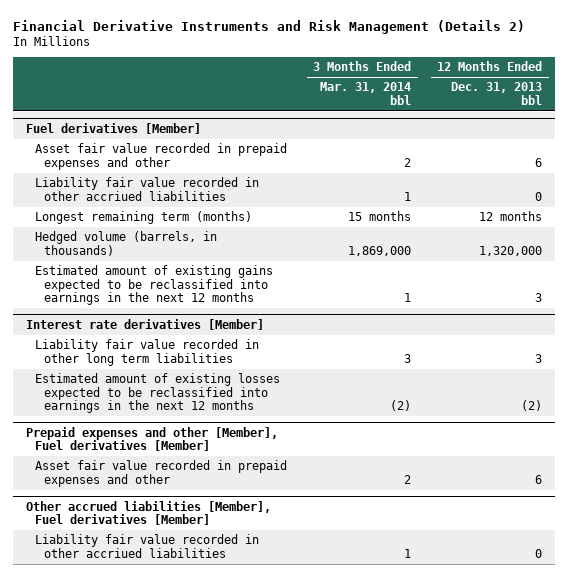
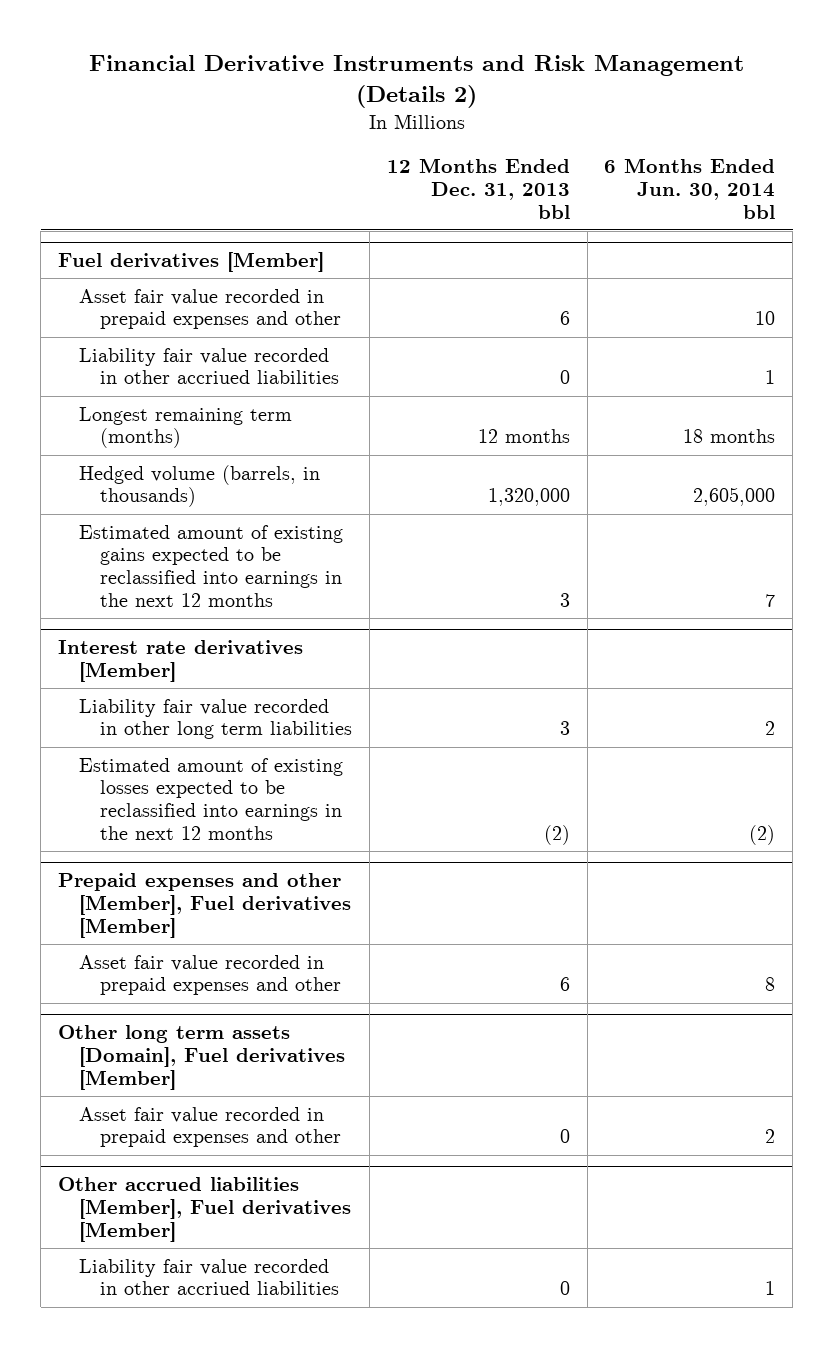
- | 3 Months Ended Mar. 31, 2014 bbl | 12 Months Ended Dec. 31, 2013 bbl
+ | 12 Months Ended Dec. 31, 2013 bbl | 6 Months Ended Jun. 30, 2014 bbl
+ Other long term assets [Domain], Fuel derivatives [Member]
+ Asset fair value recorded in prepaid expenses and other | 0 | 2

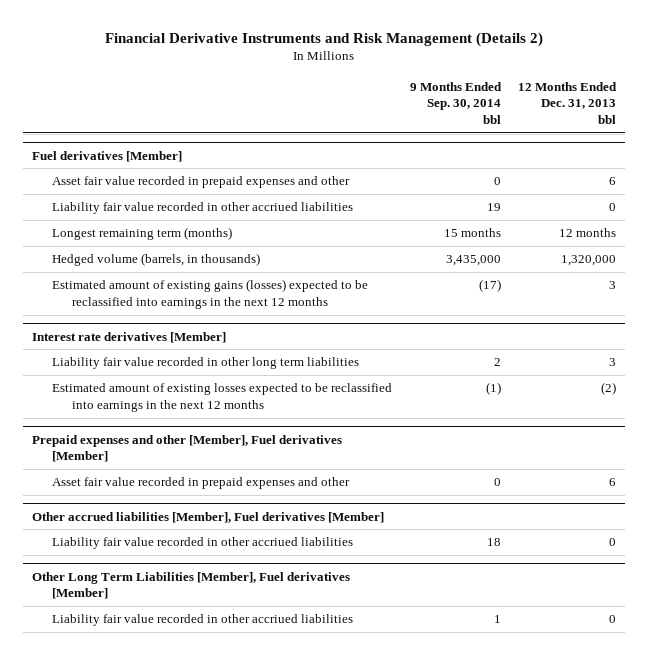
- | 12 Months Ended Dec. 31, 2013 bbl | 6 Months Ended Jun. 30, 2014 bbl
+ | 9 Months Ended Sep. 30, 2014 bbl | 12 Months Ended Dec. 31, 2013 bbl
@ Fuel derivatives [Member]
- Estimated amount of existing gains expected to be reclassified into earnings in the next 12 months | 3 | 7
+ Estimated amount of existing gains (losses) expected to be reclassified into earnings in the next 12 months | (17) | 3
- Other long term assets [Domain], Fuel derivatives [Member]
- Asset fair value recorded in prepaid expenses and other | 0 | 2
+ Other Long Term Liabilities [Member], Fuel derivatives [Member]
+ Liability fair value recorded in other accriued liabilities | 1 | 0

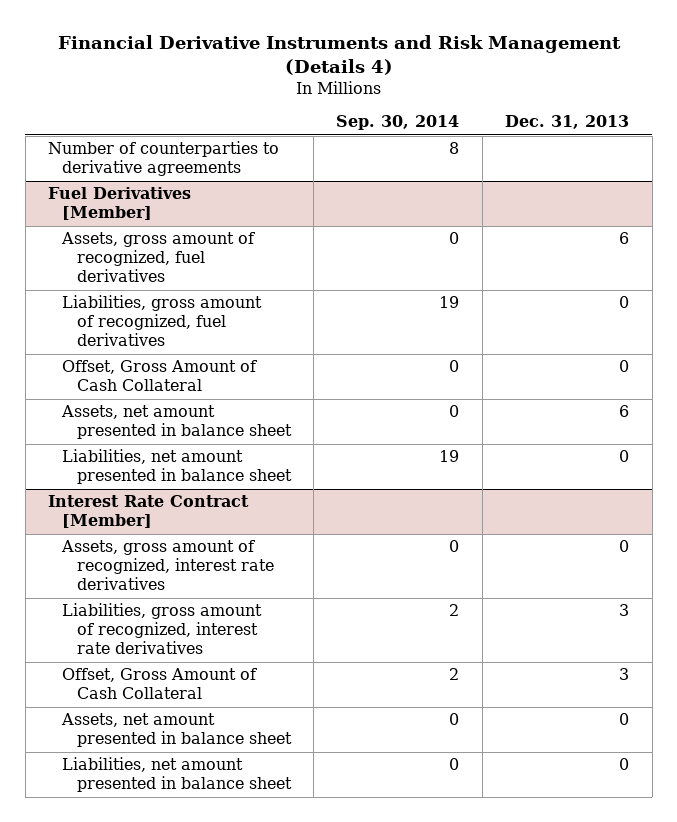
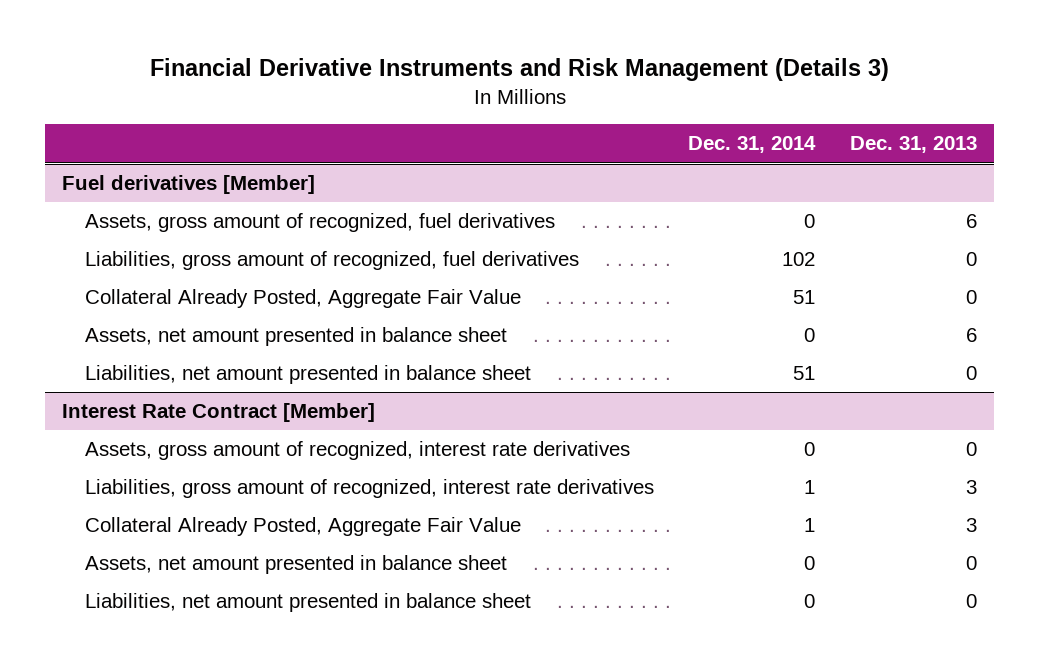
- Financial Derivative Instruments and Risk Management (Details 4)
+ Financial Derivative Instruments and Risk Management (Details 3)
- | Sep. 30, 2014 | Dec. 31, 2013
+ | Dec. 31, 2014 | Dec. 31, 2013
- Number of counterparties to derivative agreements | 8 |
- Fuel Derivatives [Member]
+ Fuel derivatives [Member]
- Offset, Gross Amount of Cash Collateral | 0 | 0
+ Collateral Already Posted, Aggregate Fair Value | 51 | 0
@ Interest Rate Contract [Member]
- Offset, Gross Amount of Cash Collateral | 2 | 3
+ Collateral Already Posted, Aggregate Fair Value | 1 | 3

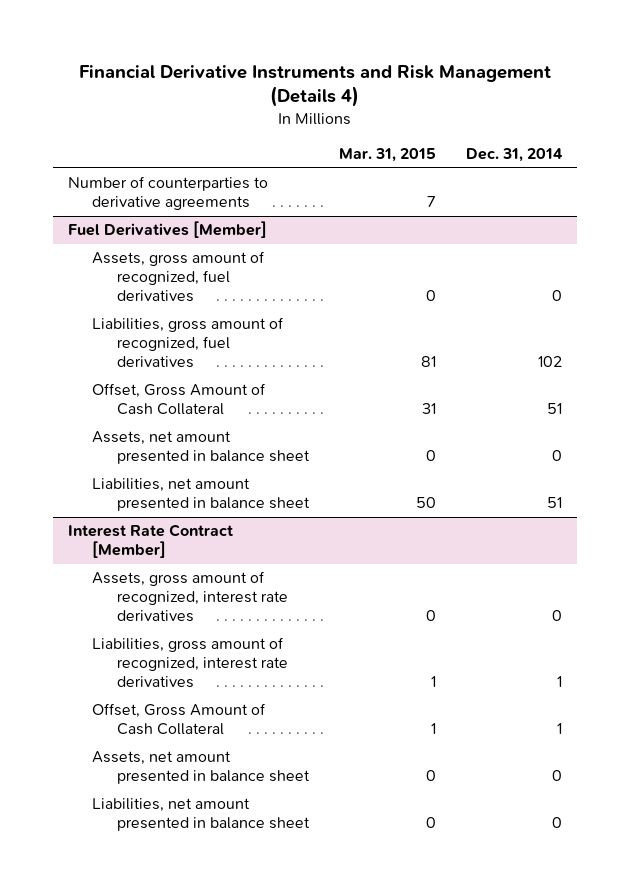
- Financial Derivative Instruments and Risk Management (Details 3)
+ Financial Derivative Instruments and Risk Management (Details 4)
- | Dec. 31, 2014 | Dec. 31, 2013
+ | Mar. 31, 2015 | Dec. 31, 2014
- Fuel derivatives [Member]
+ Number of counterparties to derivative agreements | 7 |
+ Fuel Derivatives [Member]
- Collateral Already Posted, Aggregate Fair Value | 51 | 0
+ Offset, Gross Amount of Cash Collateral | 31 | 51
@ Interest Rate Contract [Member]
- Collateral Already Posted, Aggregate Fair Value | 1 | 3
+ Offset, Gross Amount of Cash Collateral | 1 | 1

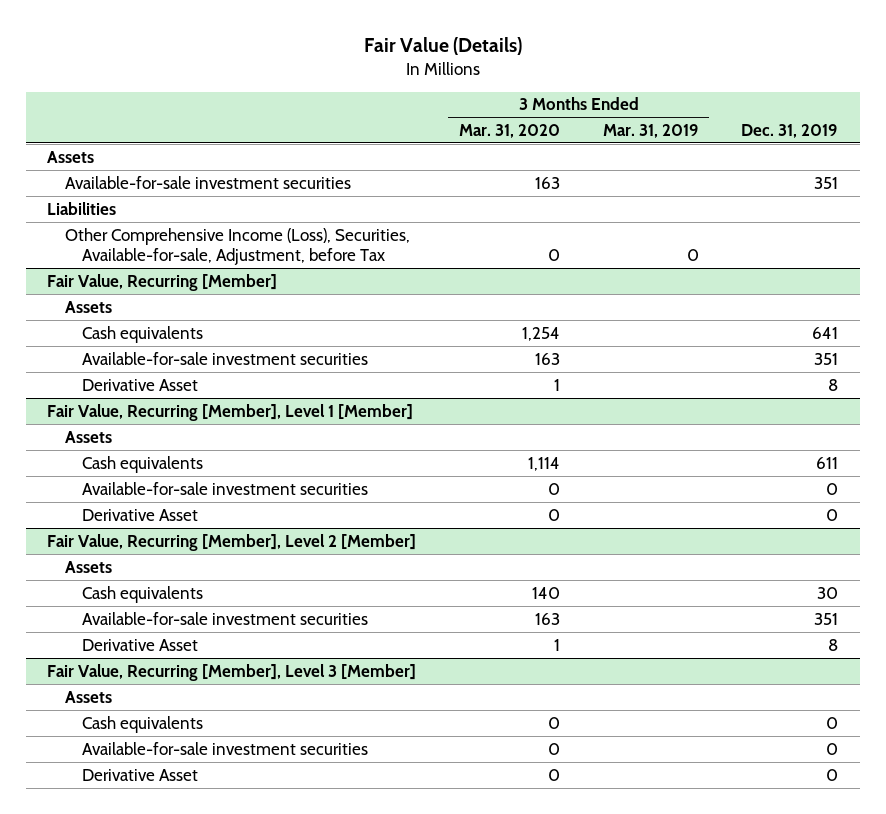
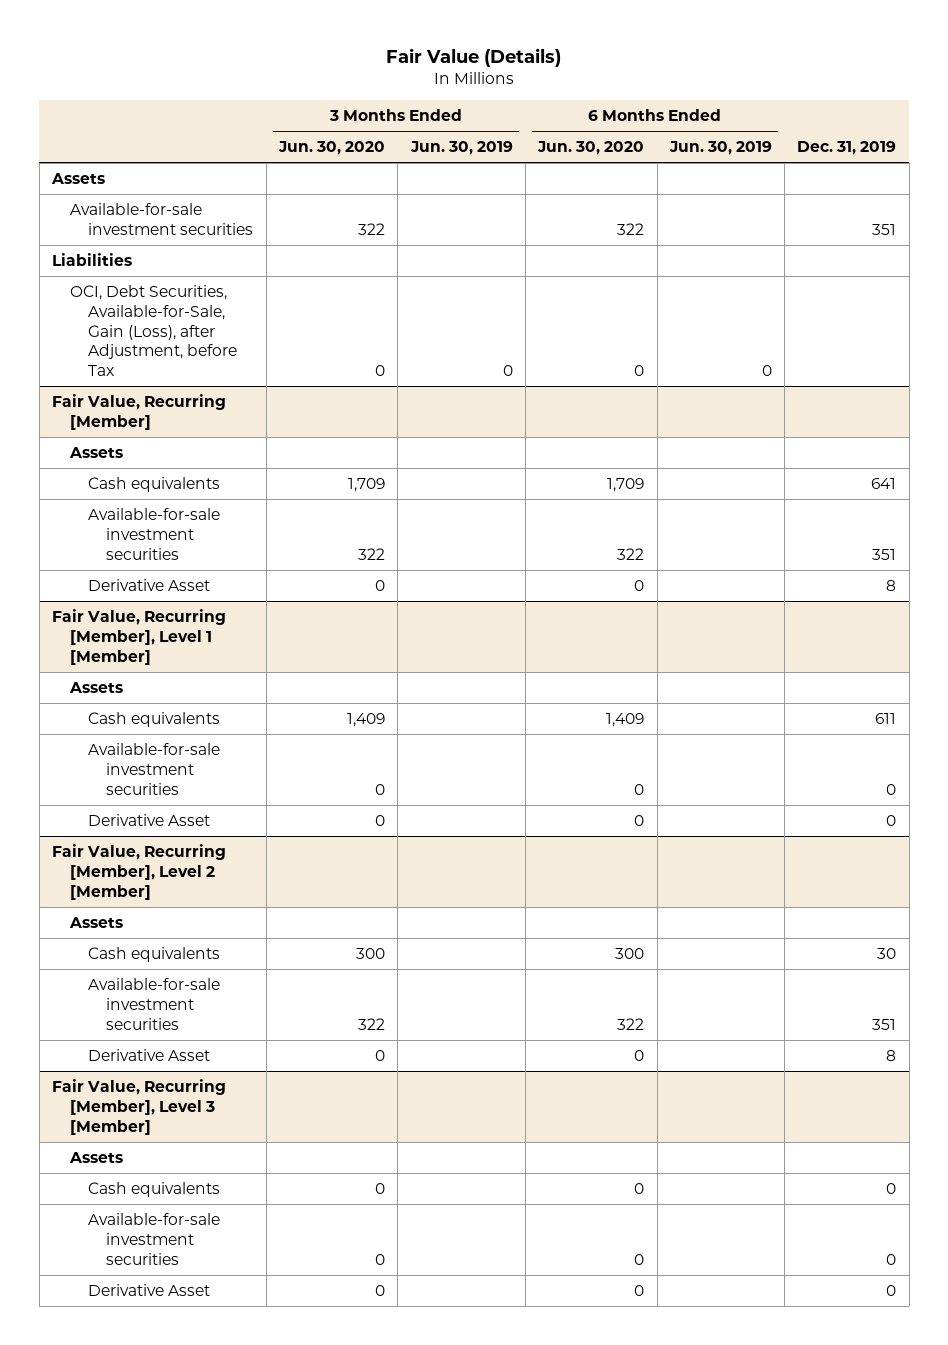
- | 3 Months Ended Mar. 31, 2020 | 3 Months Ended Mar. 31, 2019 | Dec. 31, 2019
+ | 3 Months Ended Jun. 30, 2020 | 3 Months Ended Jun. 30, 2019 | 6 Months Ended Jun. 30, 2020 | 6 Months Ended Jun. 30, 2019 | Dec. 31, 2019
- Other Comprehensive Income (Loss), Securities, Available-for-sale, Adjustment, before Tax | 0 | 0 |
+ OCI, Debt Securities, Available-for-Sale, Gain (Loss), after Adjustment, before Tax | 0 | 0 | 0 | 0 |

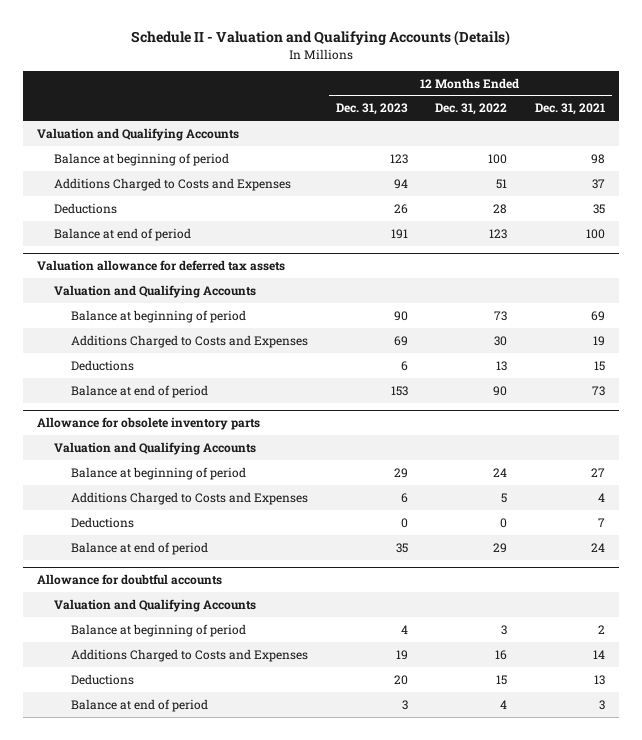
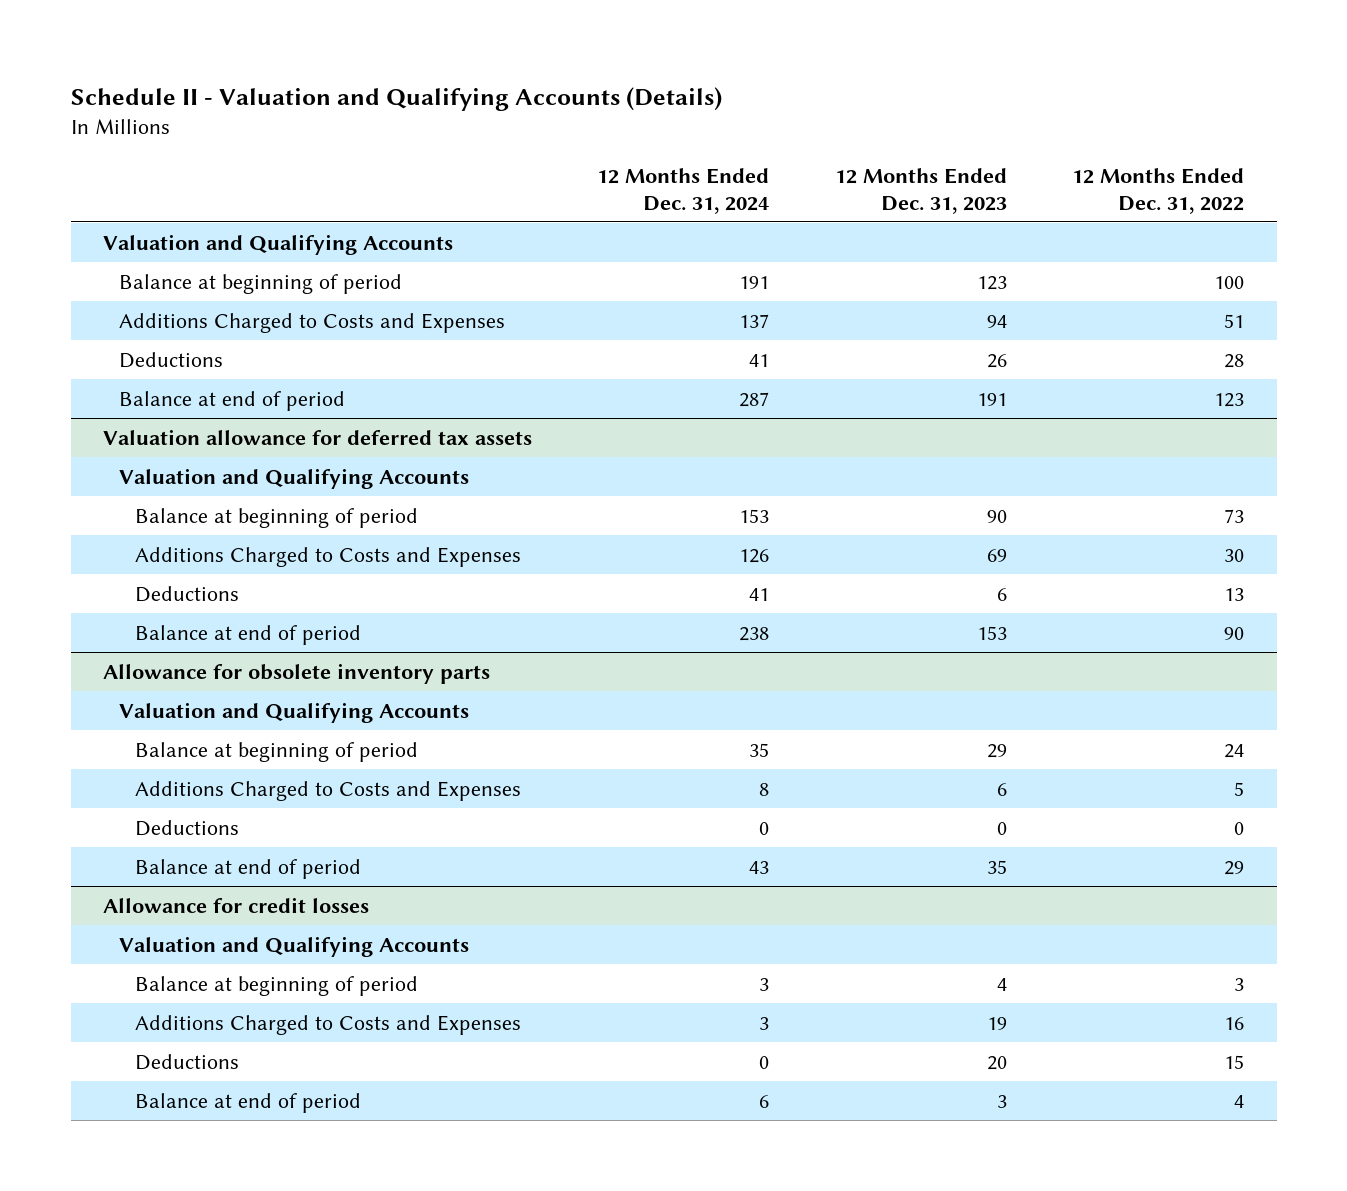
- | 12 Months Ended Dec. 31, 2023 | 12 Months Ended Dec. 31, 2022 | 12 Months Ended Dec. 31, 2021
+ | 12 Months Ended Dec. 31, 2024 | 12 Months Ended Dec. 31, 2023 | 12 Months Ended Dec. 31, 2022
- Allowance for doubtful accounts
+ Allowance for credit losses

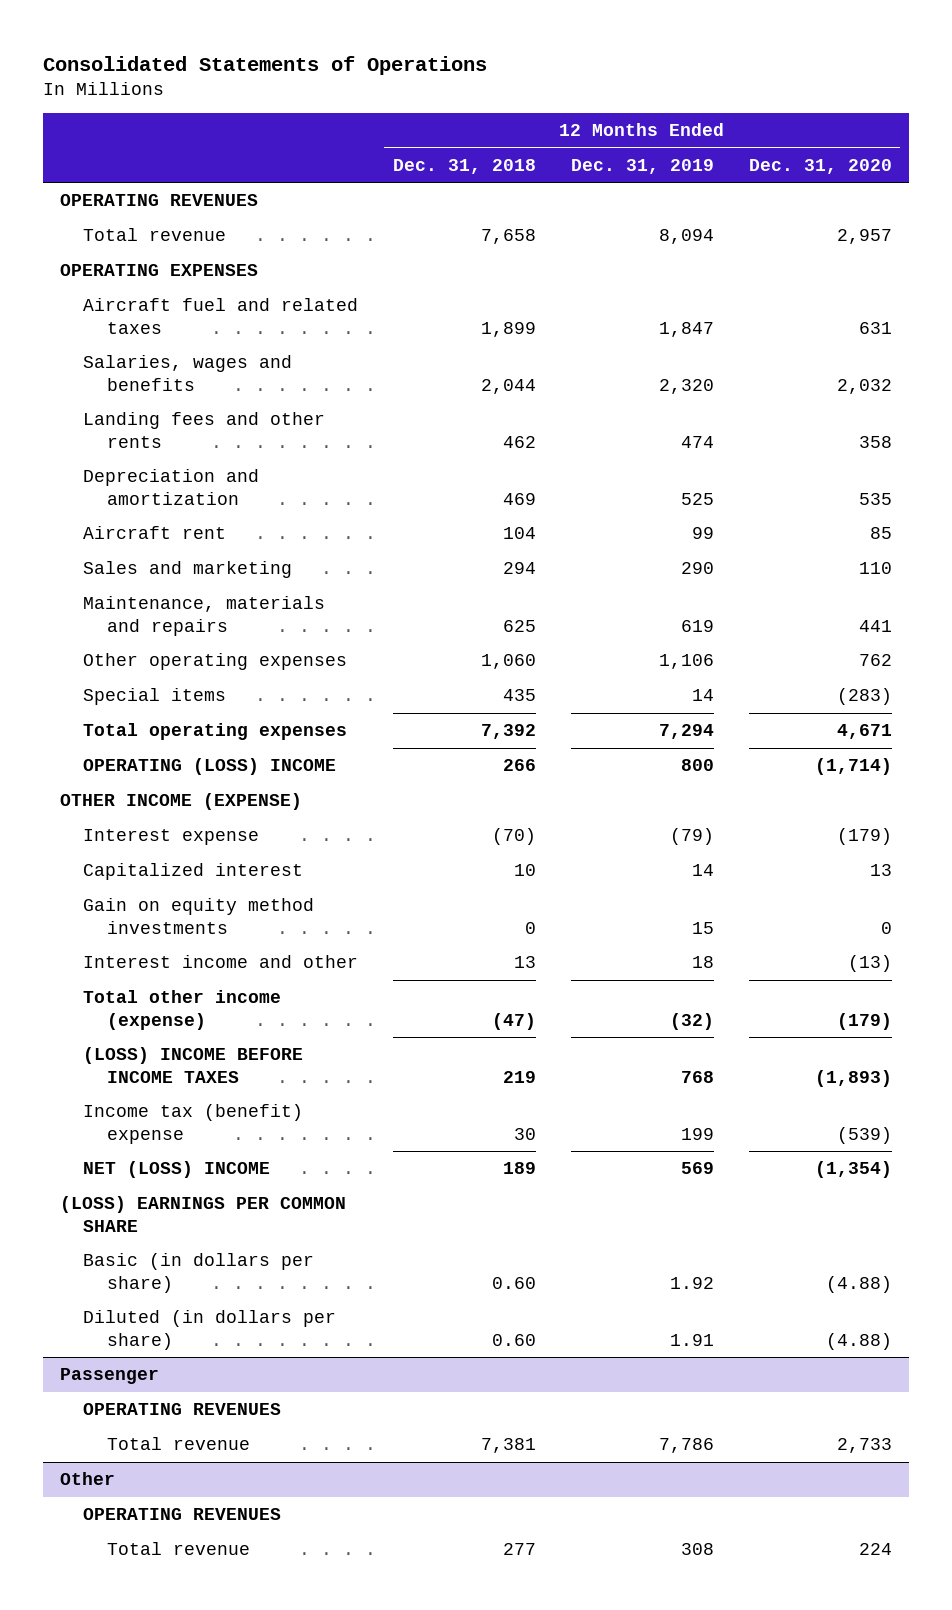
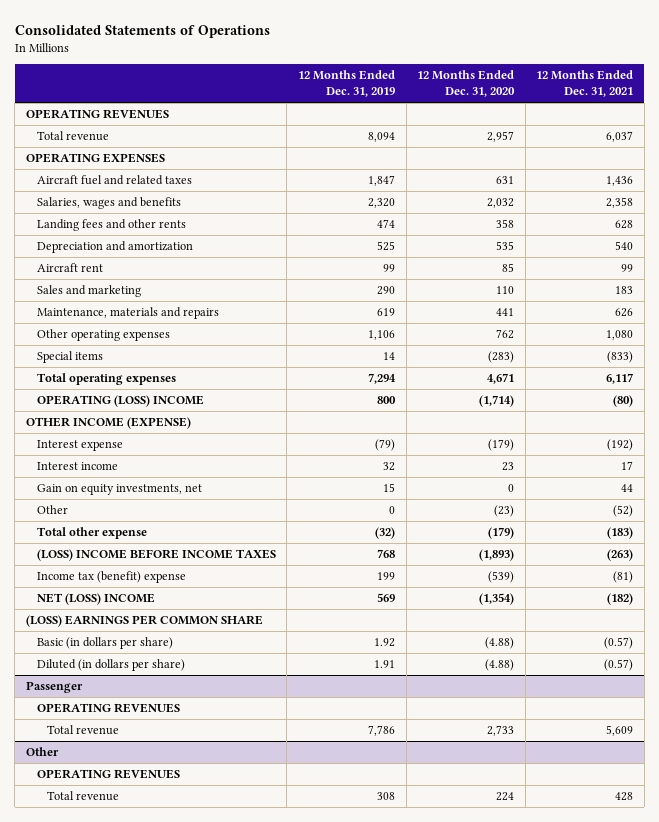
- | 12 Months Ended Dec. 31, 2018 | 12 Months Ended Dec. 31, 2019 | 12 Months Ended Dec. 31, 2020
+ | 12 Months Ended Dec. 31, 2019 | 12 Months Ended Dec. 31, 2020 | 12 Months Ended Dec. 31, 2021
- Capitalized interest | 10 | 14 | 13
- Gain on equity method investments | 0 | 15 | 0
- Interest income and other | 13 | 18 | (13)
- Total other income (expense) | (47) | (32) | (179)
+ Interest income | 32 | 23 | 17
+ Gain on equity investments, net | 15 | 0 | 44
+ Other | 0 | (23) | (52)
+ Total other expense | (32) | (179) | (183)

